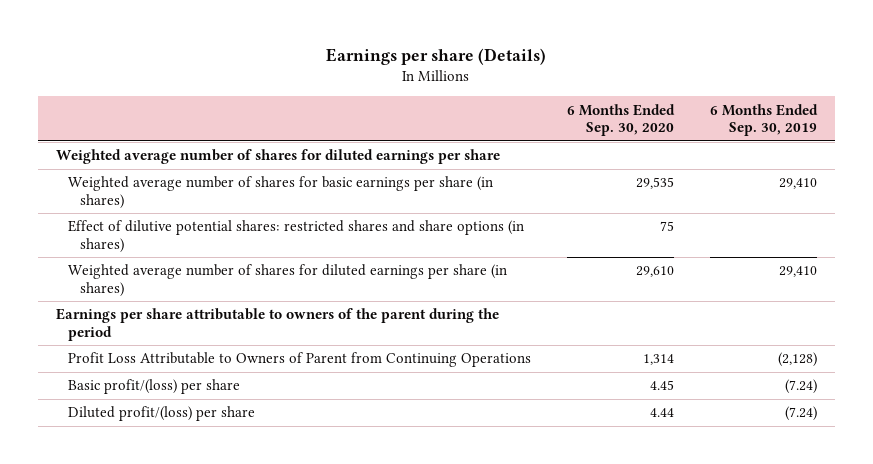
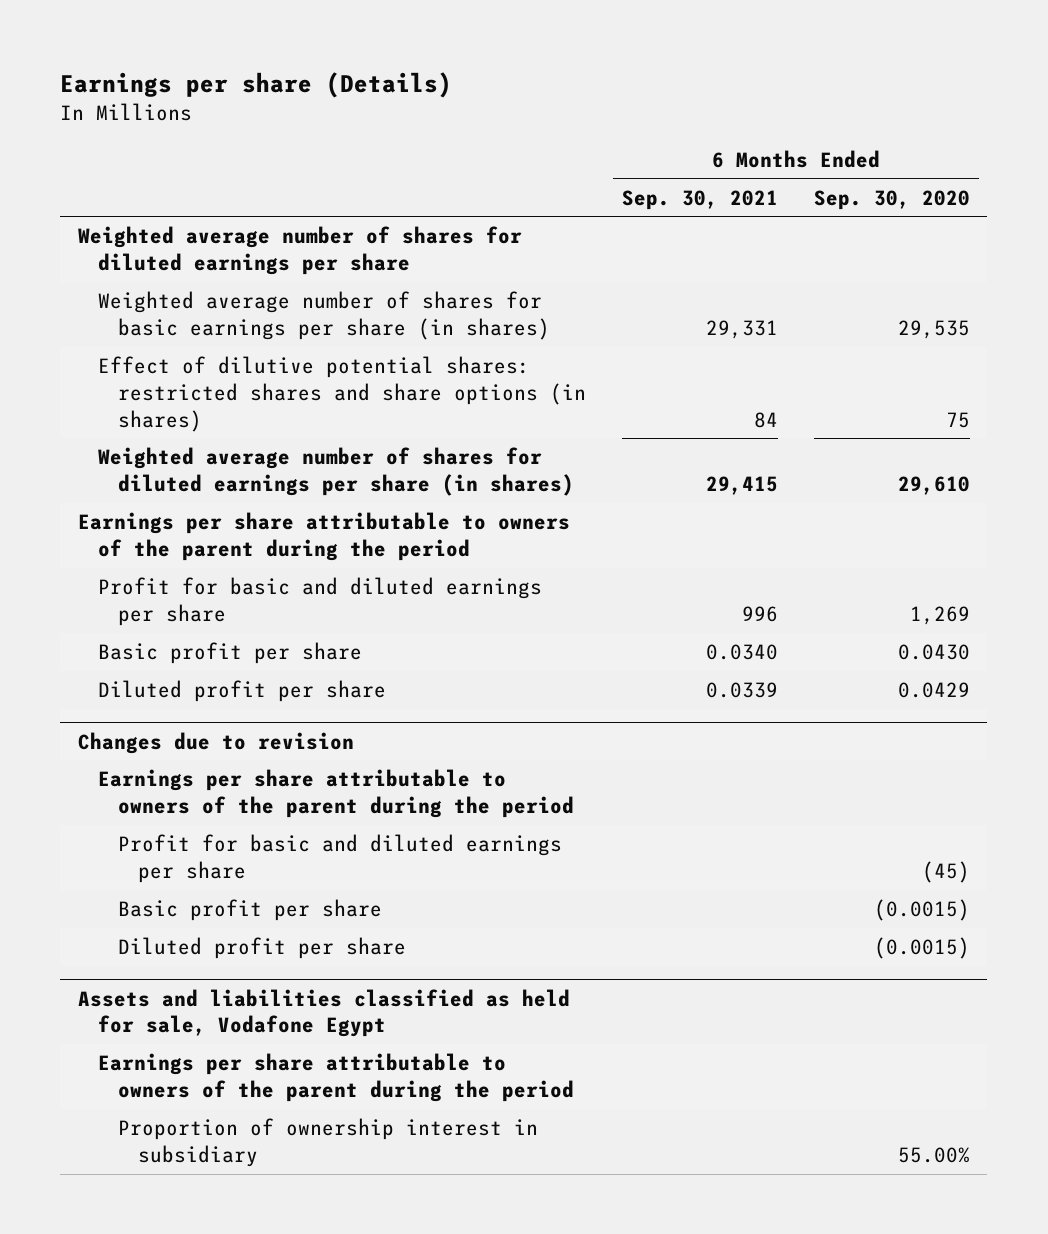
- | 6 Months Ended Sep. 30, 2020 | 6 Months Ended Sep. 30, 2019
+ | 6 Months Ended Sep. 30, 2021 | 6 Months Ended Sep. 30, 2020
- Profit Loss Attributable to Owners of Parent from Continuing Operations | 1,314 | (2,128)
- Basic profit/(loss) per share | 4.45 | (7.24)
- Diluted profit/(loss) per share | 4.44 | (7.24)
+ Profit for basic and diluted earnings per share | 996 | 1,269
+ Basic profit per share | 0.0340 | 0.0430
+ Diluted profit per share | 0.0339 | 0.0429
+ Changes due to revision
+ Earnings per share attributable to owners of the parent during the period
+ Profit for basic and diluted earnings per share | | (45)
+ Basic profit per share | | (0.0015)
+ Diluted profit per share | | (0.0015)
+ Assets and liabilities classified as held for sale, Vodafone Egypt
+ Earnings per share attributable to owners of the parent during the period
+ Proportion of ownership interest in subsidiary | | 55.00%

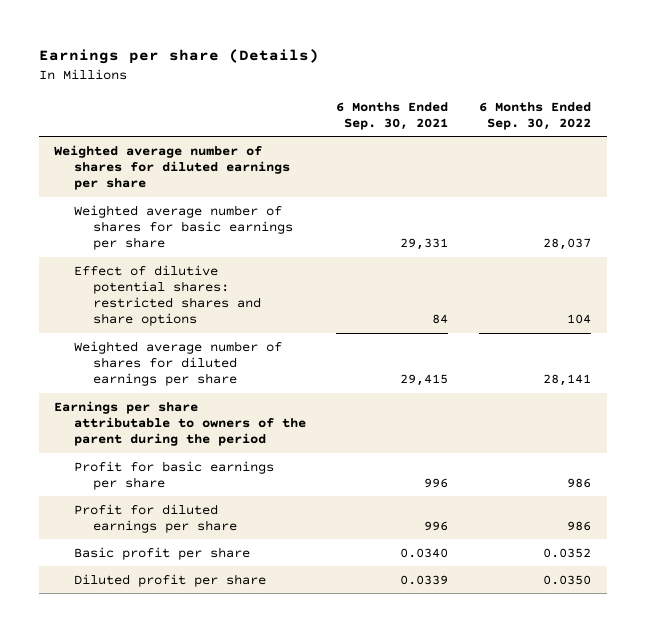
- | 6 Months Ended Sep. 30, 2021 | 6 Months Ended Sep. 30, 2020
+ | 6 Months Ended Sep. 30, 2021 | 6 Months Ended Sep. 30, 2022
- Weighted average number of shares for basic earnings per share (in shares) | 29,331 | 29,535
- Effect of dilutive potential shares: restricted shares and share options (in shares) | 84 | 75
- Weighted average number of shares for diluted earnings per share (in shares) | 29,415 | 29,610
+ Weighted average number of shares for basic earnings per share | 29,331 | 28,037
+ Effect of dilutive potential shares: restricted shares and share options | 84 | 104
+ Weighted average number of shares for diluted earnings per share | 29,415 | 28,141
- Profit for basic and diluted earnings per share | 996 | 1,269
+ Profit for basic earnings per share | 996 | 986
+ Profit for diluted earnings per share | 996 | 986
- Changes due to revision
- Earnings per share attributable to owners of the parent during the period
- Profit for basic and diluted earnings per share | | (45)
- Basic profit per share | | (0.0015)
- Diluted profit per share | | (0.0015)
- Assets and liabilities classified as held for sale, Vodafone Egypt
- Earnings per share attributable to owners of the parent during the period
- Proportion of ownership interest in subsidiary | | 55.00%

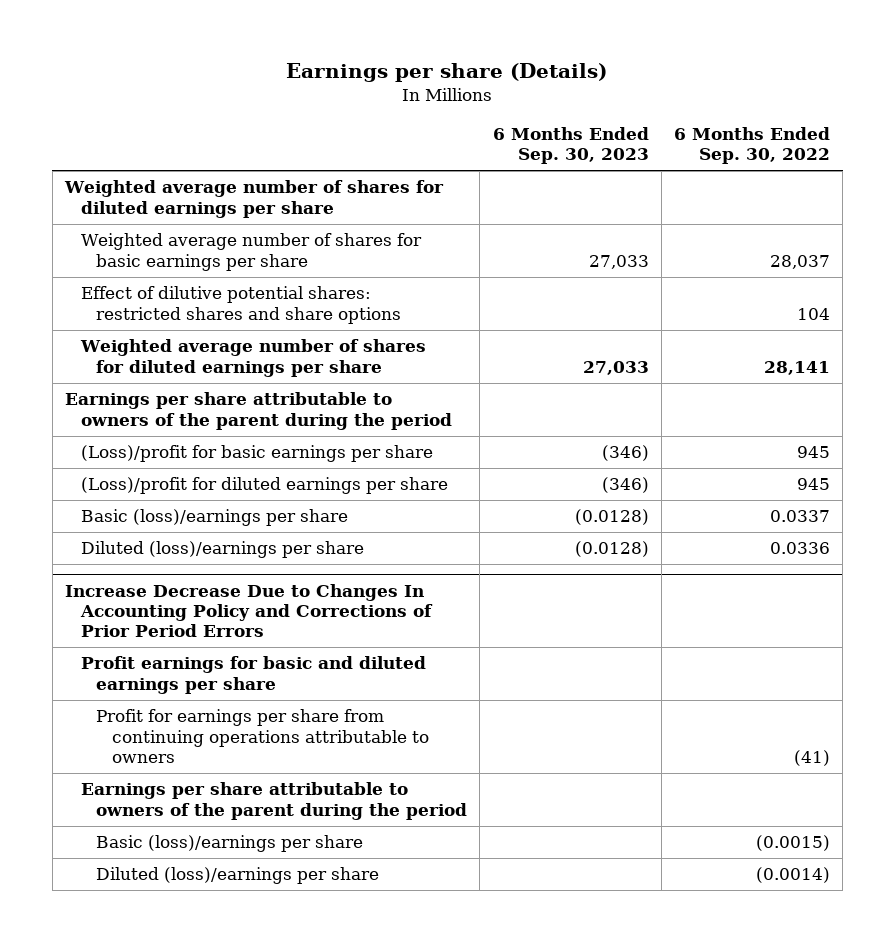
- | 6 Months Ended Sep. 30, 2021 | 6 Months Ended Sep. 30, 2022
+ | 6 Months Ended Sep. 30, 2023 | 6 Months Ended Sep. 30, 2022
- Profit for basic earnings per share | 996 | 986
- Profit for diluted earnings per share | 996 | 986
- Basic profit per share | 0.0340 | 0.0352
- Diluted profit per share | 0.0339 | 0.0350
+ (Loss)/profit for basic earnings per share | (346) | 945
+ (Loss)/profit for diluted earnings per share | (346) | 945
+ Basic (loss)/earnings per share | (0.0128) | 0.0337
+ Diluted (loss)/earnings per share | (0.0128) | 0.0336
+ Increase Decrease Due to Changes In Accounting Policy and Corrections of Prior Period Errors
+ Profit earnings for basic and diluted earnings per share
+ Profit for earnings per share from continuing operations attributable to owners | | (41)
+ Earnings per share attributable to owners of the parent during the period
+ Basic (loss)/earnings per share | | (0.0015)
+ Diluted (loss)/earnings per share | | (0.0014)

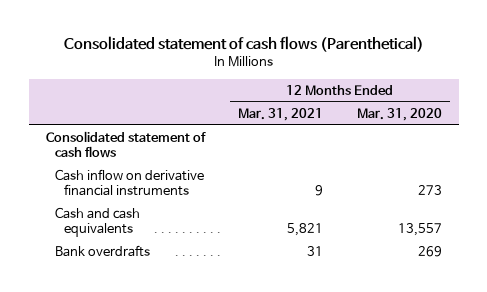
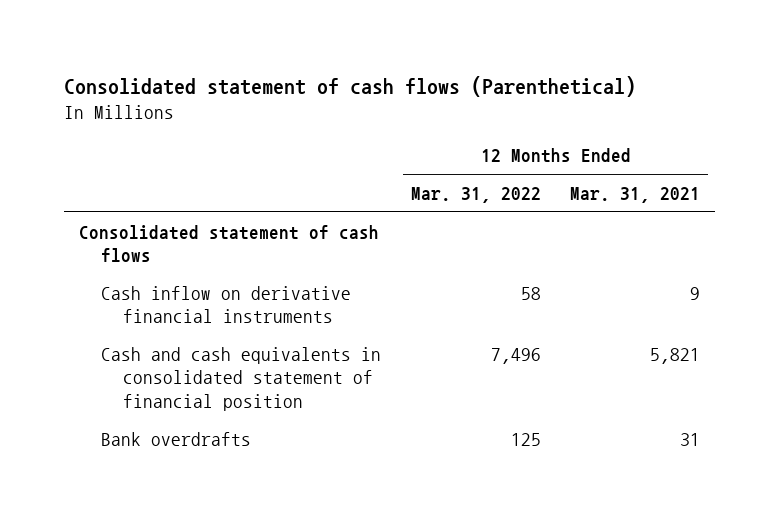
- | 12 Months Ended Mar. 31, 2021 | 12 Months Ended Mar. 31, 2020
+ | 12 Months Ended Mar. 31, 2022 | 12 Months Ended Mar. 31, 2021
- Cash and cash equivalents | 5,821 | 13,557
+ Cash and cash equivalents in consolidated statement of financial position | 7,496 | 5,821

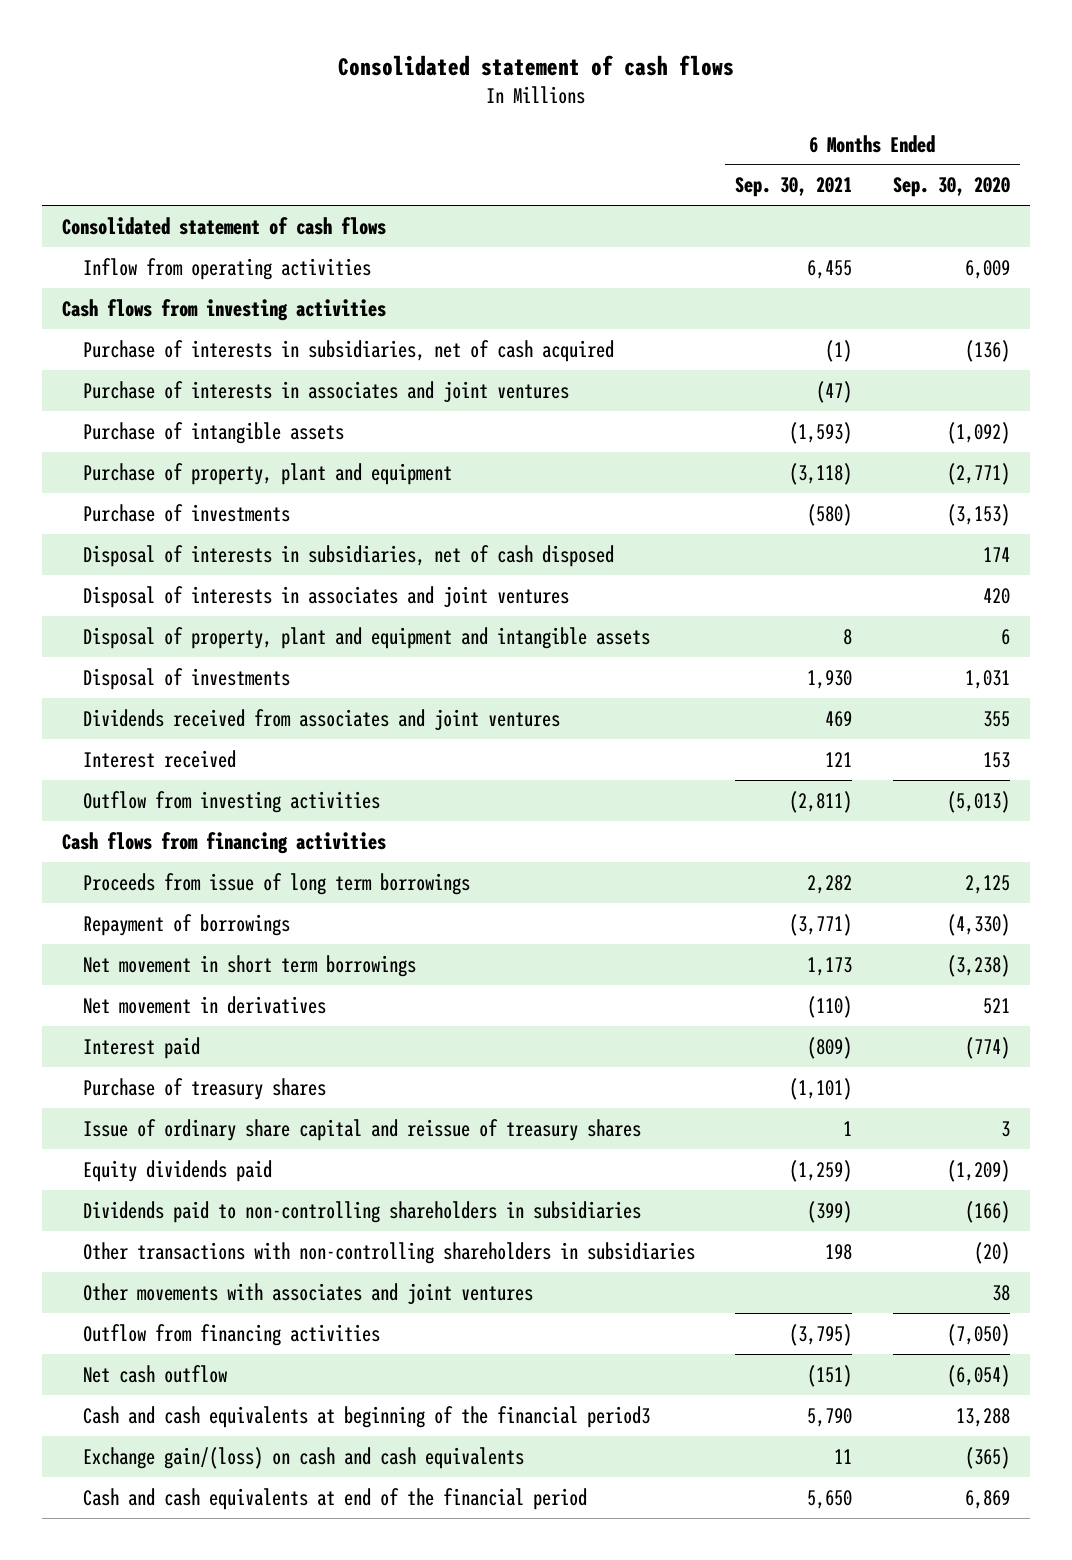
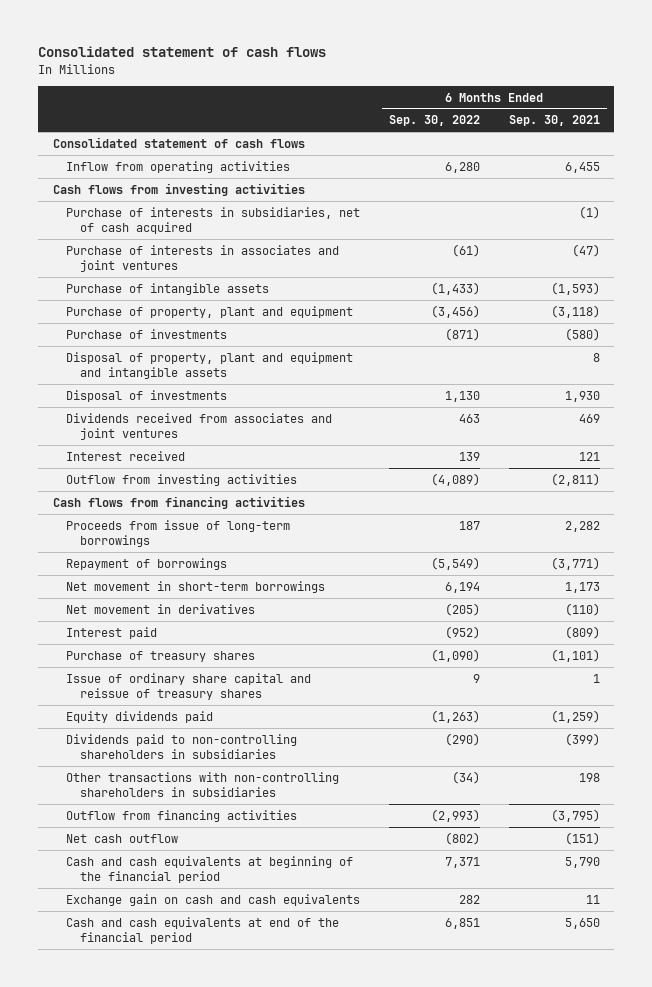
- | 6 Months Ended Sep. 30, 2021 | 6 Months Ended Sep. 30, 2020
+ | 6 Months Ended Sep. 30, 2022 | 6 Months Ended Sep. 30, 2021
- Disposal of interests in subsidiaries, net of cash disposed | | 174
- Disposal of interests in associates and joint ventures | | 420
- Proceeds from issue of long term borrowings | 2,282 | 2,125
+ Proceeds from issue of long-term borrowings | 187 | 2,282
- Net movement in short term borrowings | 1,173 | (3,238)
+ Net movement in short-term borrowings | 6,194 | 1,173
- Other movements with associates and joint ventures | | 38
- Cash and cash equivalents at beginning of the financial period3 | 5,790 | 13,288
- Exchange gain/(loss) on cash and cash equivalents | 11 | (365)
+ Cash and cash equivalents at beginning of the financial period | 7,371 | 5,790
+ Exchange gain on cash and cash equivalents | 282 | 11

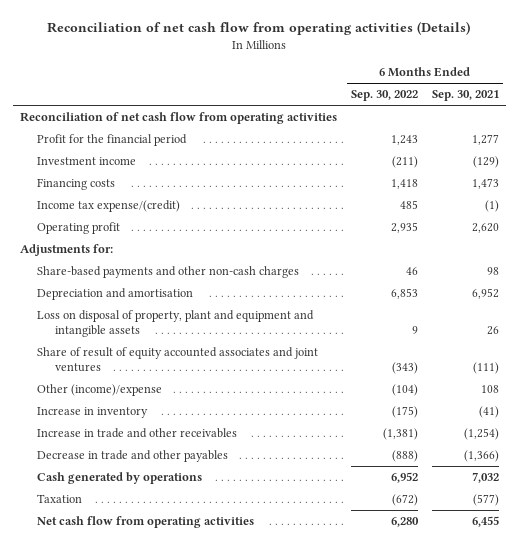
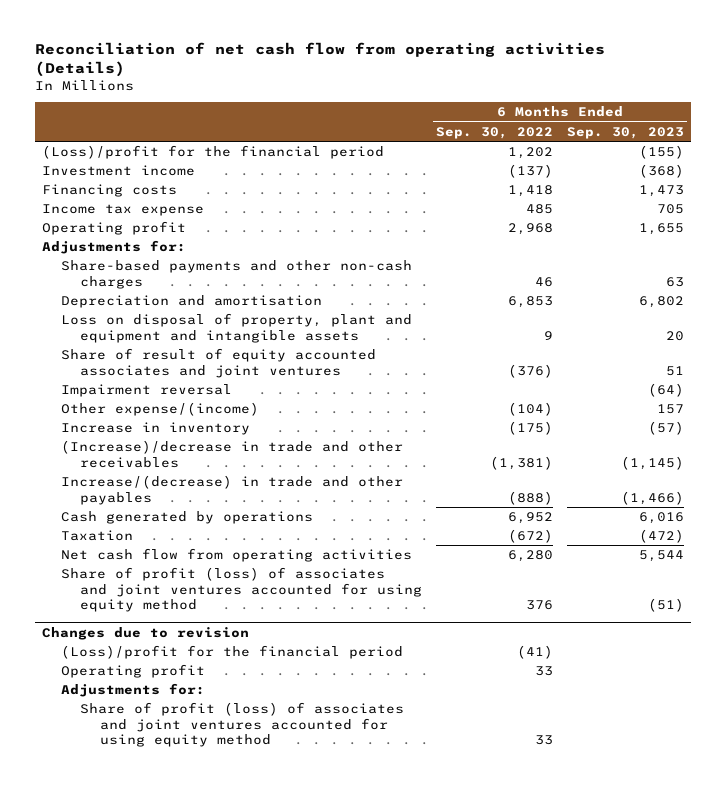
- | 6 Months Ended Sep. 30, 2022 | 6 Months Ended Sep. 30, 2021
+ | 6 Months Ended Sep. 30, 2022 | 6 Months Ended Sep. 30, 2023
- Reconciliation of net cash flow from operating activities
- Profit for the financial period | 1,243 | 1,277
- Investment income | (211) | (129)
+ (Loss)/profit for the financial period | 1,202 | (155)
+ Investment income | (137) | (368)
- Income tax expense/(credit) | 485 | (1)
- Operating profit | 2,935 | 2,620
+ Income tax expense | 485 | 705
+ Operating profit | 2,968 | 1,655
- Share of result of equity accounted associates and joint ventures | (343) | (111)
- Other (income)/expense | (104) | 108
+ Share of result of equity accounted associates and joint ventures | (376) | 51
+ Impairment reversal | | (64)
+ Other expense/(income) | (104) | 157
- Increase in trade and other receivables | (1,381) | (1,254)
- Decrease in trade and other payables | (888) | (1,366)
+ (Increase)/decrease in trade and other receivables | (1,381) | (1,145)
+ Increase/(decrease) in trade and other payables | (888) | (1,466)
+ Share of profit (loss) of associates and joint ventures accounted for using equity method | 376 | (51)
+ Changes due to revision
+ (Loss)/profit for the financial period | (41) |
+ Operating profit | 33 |
+ Adjustments for:
+ Share of profit (loss) of associates and joint ventures accounted for using equity method | 33 |

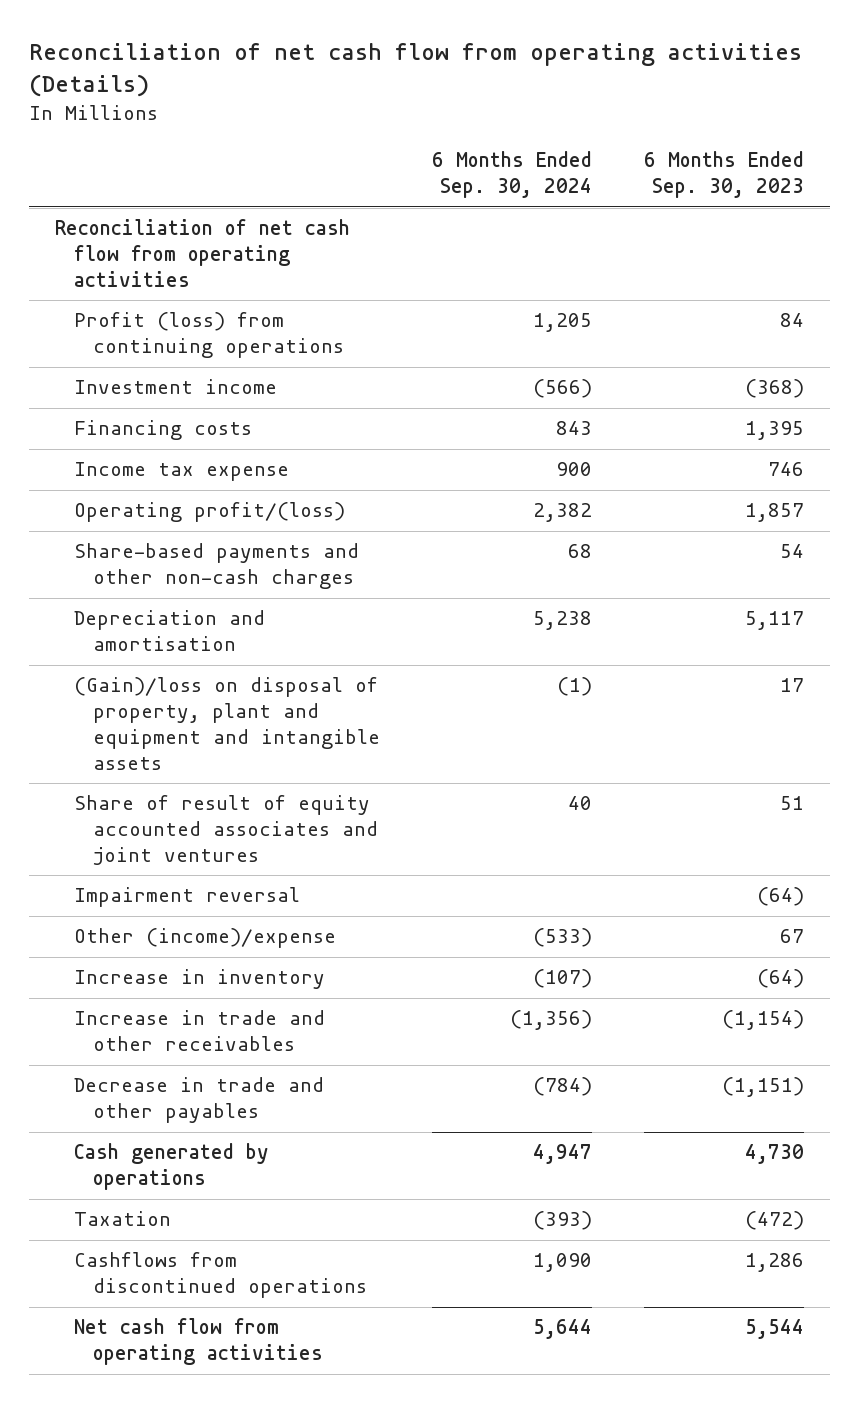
- | 6 Months Ended Sep. 30, 2022 | 6 Months Ended Sep. 30, 2023
+ | 6 Months Ended Sep. 30, 2024 | 6 Months Ended Sep. 30, 2023
- (Loss)/profit for the financial period | 1,202 | (155)
+ Reconciliation of net cash flow from operating activities
+ Profit (loss) from continuing operations | 1,205 | 84
- Financing costs | 1,418 | 1,473
- Income tax expense | 485 | 705
- Operating profit | 2,968 | 1,655
- Adjustments for:
- Share-based payments and other non-cash charges | 46 | 63
- Depreciation and amortisation | 6,853 | 6,802
- Loss on disposal of property, plant and equipment and intangible assets | 9 | 20
+ Financing costs | 843 | 1,395
+ Income tax expense | 900 | 746
+ Operating profit/(loss) | 2,382 | 1,857
+ Share-based payments and other non-cash charges | 68 | 54
+ Depreciation and amortisation | 5,238 | 5,117
+ (Gain)/loss on disposal of property, plant and equipment and intangible assets | (1) | 17
- Other expense/(income) | (104) | 157
- Increase in inventory | (175) | (57)
- (Increase)/decrease in trade and other receivables | (1,381) | (1,145)
- Increase/(decrease) in trade and other payables | (888) | (1,466)
- Cash generated by operations | 6,952 | 6,016
+ Other (income)/expense | (533) | 67
+ Increase in inventory | (107) | (64)
+ Increase in trade and other receivables | (1,356) | (1,154)
+ Decrease in trade and other payables | (784) | (1,151)
+ Cash generated by operations | 4,947 | 4,730
+ Cashflows from discontinued operations | 1,090 | 1,286
- Share of profit (loss) of associates and joint ventures accounted for using equity method | 376 | (51)
- Changes due to revision
- (Loss)/profit for the financial period | (41) |
- Operating profit | 33 |
- Adjustments for:
- Share of profit (loss) of associates and joint ventures accounted for using equity method | 33 |

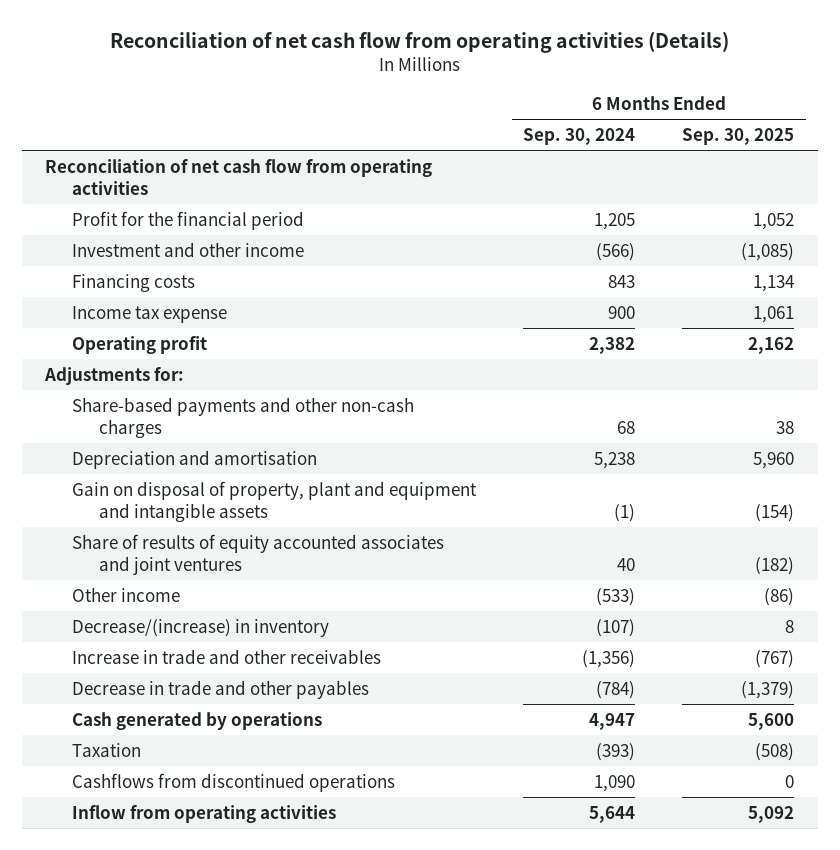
- | 6 Months Ended Sep. 30, 2024 | 6 Months Ended Sep. 30, 2023
+ | 6 Months Ended Sep. 30, 2024 | 6 Months Ended Sep. 30, 2025
- Profit (loss) from continuing operations | 1,205 | 84
- Investment income | (566) | (368)
+ Profit for the financial period | 1,205 | 1,052
+ Investment and other income | (566) | (1,085)
- Operating profit/(loss) | 2,382 | 1,857
+ Operating profit | 2,382 | 2,162
+ Adjustments for:
- (Gain)/loss on disposal of property, plant and equipment and intangible assets | (1) | 17
- Share of result of equity accounted associates and joint ventures | 40 | 51
- Impairment reversal | | (64)
- Other (income)/expense | (533) | 67
- Increase in inventory | (107) | (64)
+ Gain on disposal of property, plant and equipment and intangible assets | (1) | (154)
+ Share of results of equity accounted associates and joint ventures | 40 | (182)
+ Other income | (533) | (86)
+ Decrease/(increase) in inventory | (107) | 8
- Net cash flow from operating activities | 5,644 | 5,544
+ Inflow from operating activities | 5,644 | 5,092

